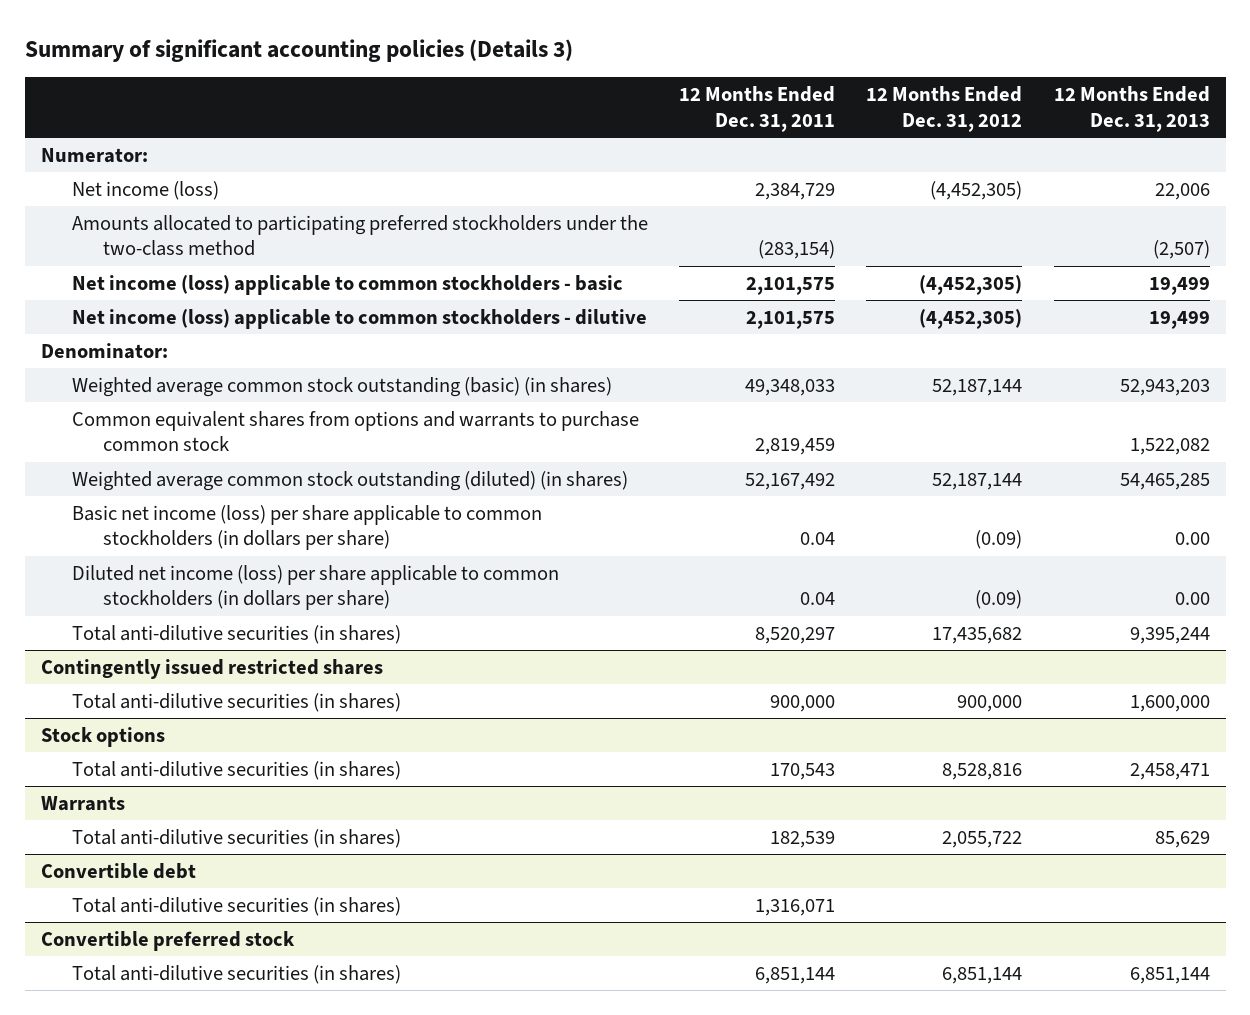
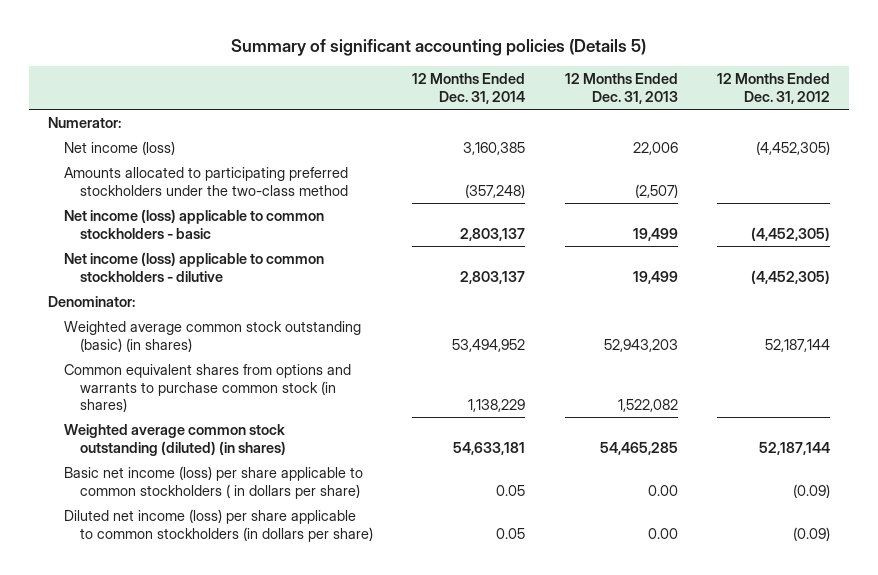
- Summary of significant accounting policies (Details 3)
+ Summary of significant accounting policies (Details 5)
- | 12 Months Ended Dec. 31, 2011 | 12 Months Ended Dec. 31, 2012 | 12 Months Ended Dec. 31, 2013
+ | 12 Months Ended Dec. 31, 2014 | 12 Months Ended Dec. 31, 2013 | 12 Months Ended Dec. 31, 2012
- Common equivalent shares from options and warrants to purchase common stock | 2,819,459 | | 1,522,082
+ Common equivalent shares from options and warrants to purchase common stock (in shares) | 1,138,229 | 1,522,082 |
- Basic net income (loss) per share applicable to common stockholders (in dollars per share) | 0.04 | (0.09) | 0.00
+ Basic net income (loss) per share applicable to common stockholders ( in dollars per share) | 0.05 | 0.00 | (0.09)
- Total anti-dilutive securities (in shares) | 8,520,297 | 17,435,682 | 9,395,244
- Contingently issued restricted shares
- Total anti-dilutive securities (in shares) | 900,000 | 900,000 | 1,600,000
- Stock options
- Total anti-dilutive securities (in shares) | 170,543 | 8,528,816 | 2,458,471
- Warrants
- Total anti-dilutive securities (in shares) | 182,539 | 2,055,722 | 85,629
- Convertible debt
- Total anti-dilutive securities (in shares) | 1,316,071 | |
- Convertible preferred stock
- Total anti-dilutive securities (in shares) | 6,851,144 | 6,851,144 | 6,851,144

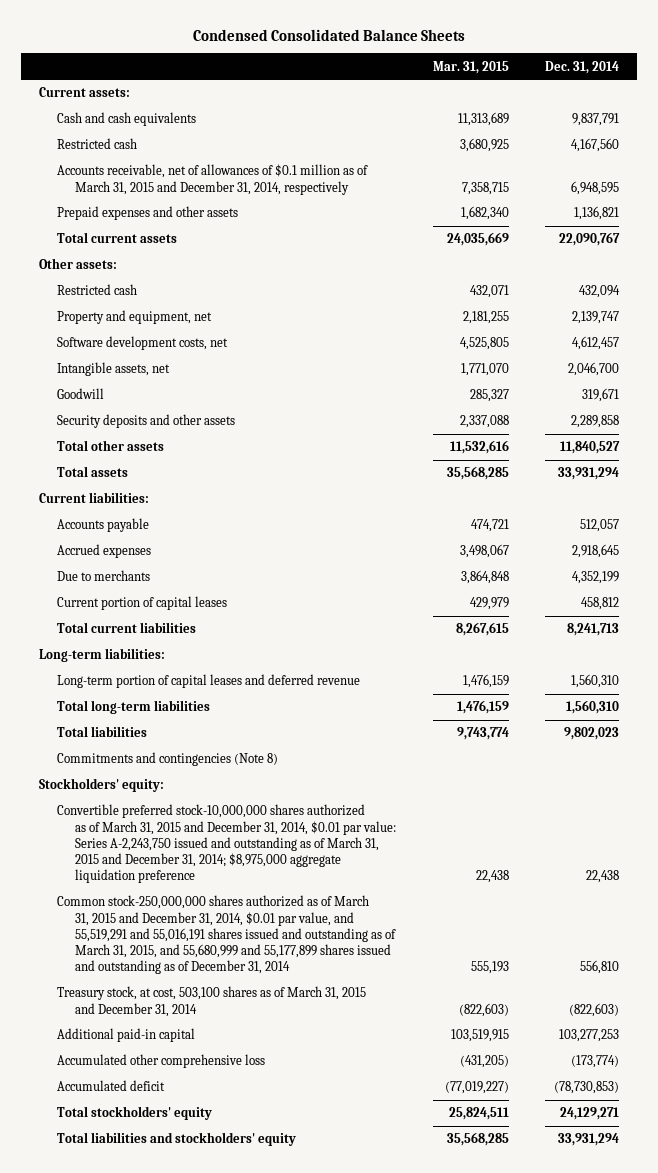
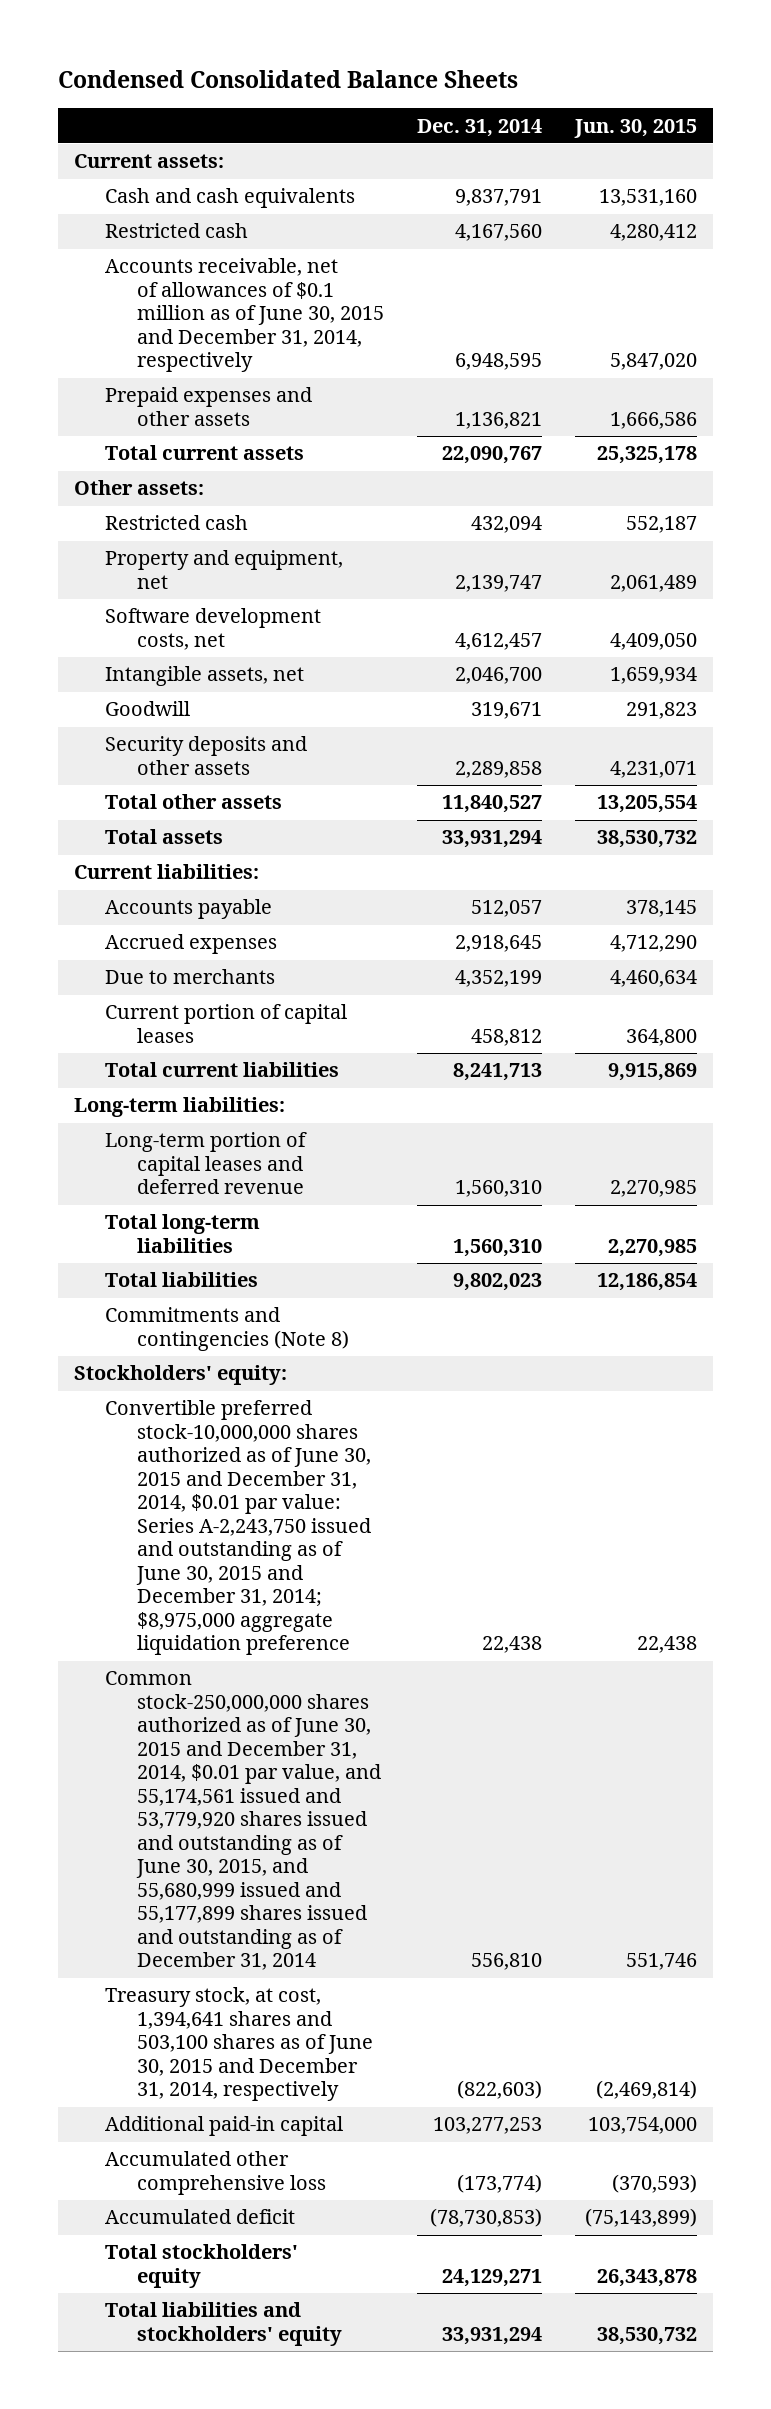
- | Mar. 31, 2015 | Dec. 31, 2014
+ | Dec. 31, 2014 | Jun. 30, 2015
- Accounts receivable, net of allowances of $0.1 million as of March 31, 2015 and December 31, 2014, respectively | 7,358,715 | 6,948,595
+ Accounts receivable, net of allowances of $0.1 million as of June 30, 2015 and December 31, 2014, respectively | 6,948,595 | 5,847,020
- Convertible preferred stock-10,000,000 shares authorized as of March 31, 2015 and December 31, 2014, $0.01 par value: Series A-2,243,750 issued and outstanding as of March 31, 2015 and December 31, 2014; $8,975,000 aggregate liquidation preference | 22,438 | 22,438
- Common stock-250,000,000 shares authorized as of March 31, 2015 and December 31, 2014, $0.01 par value, and 55,519,291 and 55,016,191 shares issued and outstanding as of March 31, 2015, and 55,680,999 and 55,177,899 shares issued and outstanding as of December 31, 2014 | 555,193 | 556,810
- Treasury stock, at cost, 503,100 shares as of March 31, 2015 and December 31, 2014 | (822,603) | (822,603)
+ Convertible preferred stock-10,000,000 shares authorized as of June 30, 2015 and December 31, 2014, $0.01 par value: Series A-2,243,750 issued and outstanding as of June 30, 2015 and December 31, 2014; $8,975,000 aggregate liquidation preference | 22,438 | 22,438
+ Common stock-250,000,000 shares authorized as of June 30, 2015 and December 31, 2014, $0.01 par value, and 55,174,561 issued and 53,779,920 shares issued and outstanding as of June 30, 2015, and 55,680,999 issued and 55,177,899 shares issued and outstanding as of December 31, 2014 | 556,810 | 551,746
+ Treasury stock, at cost, 1,394,641 shares and 503,100 shares as of June 30, 2015 and December 31, 2014, respectively | (822,603) | (2,469,814)

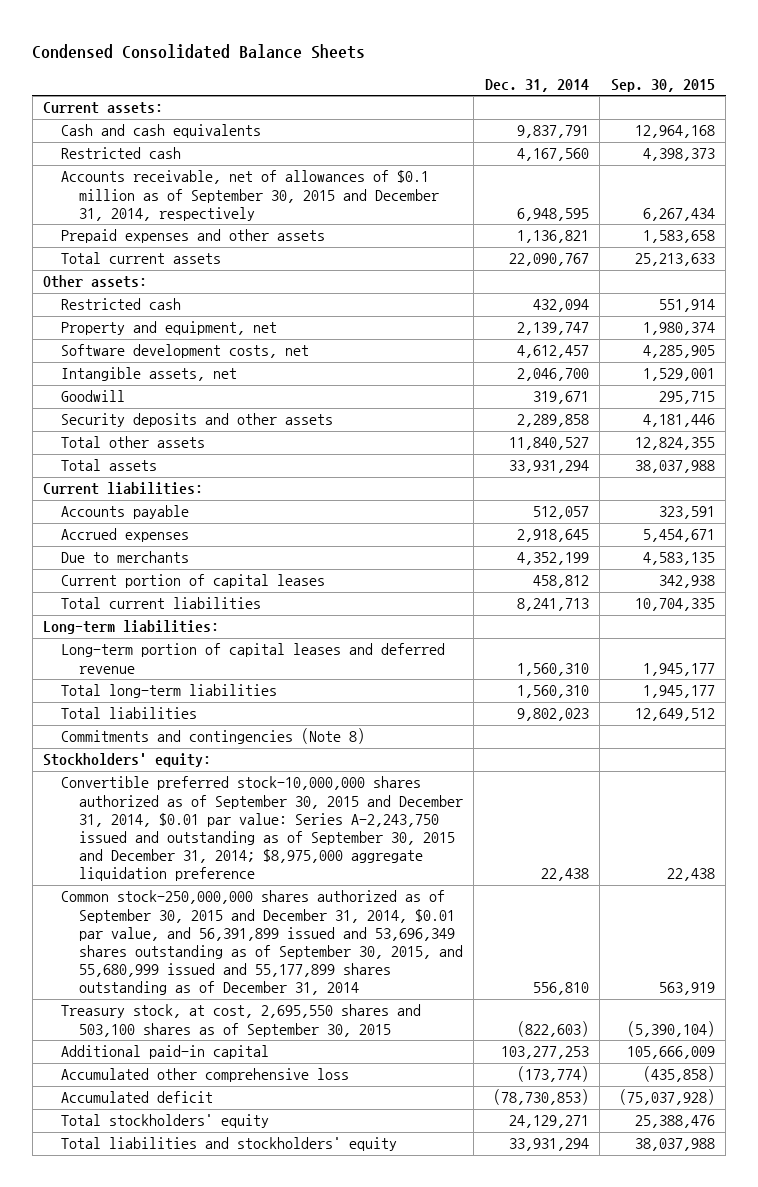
- | Dec. 31, 2014 | Jun. 30, 2015
+ | Dec. 31, 2014 | Sep. 30, 2015
- Accounts receivable, net of allowances of $0.1 million as of June 30, 2015 and December 31, 2014, respectively | 6,948,595 | 5,847,020
+ Accounts receivable, net of allowances of $0.1 million as of September 30, 2015 and December 31, 2014, respectively | 6,948,595 | 6,267,434
- Convertible preferred stock-10,000,000 shares authorized as of June 30, 2015 and December 31, 2014, $0.01 par value: Series A-2,243,750 issued and outstanding as of June 30, 2015 and December 31, 2014; $8,975,000 aggregate liquidation preference | 22,438 | 22,438
- Common stock-250,000,000 shares authorized as of June 30, 2015 and December 31, 2014, $0.01 par value, and 55,174,561 issued and 53,779,920 shares issued and outstanding as of June 30, 2015, and 55,680,999 issued and 55,177,899 shares issued and outstanding as of December 31, 2014 | 556,810 | 551,746
- Treasury stock, at cost, 1,394,641 shares and 503,100 shares as of June 30, 2015 and December 31, 2014, respectively | (822,603) | (2,469,814)
+ Convertible preferred stock-10,000,000 shares authorized as of September 30, 2015 and December 31, 2014, $0.01 par value: Series A-2,243,750 issued and outstanding as of September 30, 2015 and December 31, 2014; $8,975,000 aggregate liquidation preference | 22,438 | 22,438
+ Common stock-250,000,000 shares authorized as of September 30, 2015 and December 31, 2014, $0.01 par value, and 56,391,899 issued and 53,696,349 shares outstanding as of September 30, 2015, and 55,680,999 issued and 55,177,899 shares outstanding as of December 31, 2014 | 556,810 | 563,919
+ Treasury stock, at cost, 2,695,550 shares and 503,100 shares as of September 30, 2015 | (822,603) | (5,390,104)

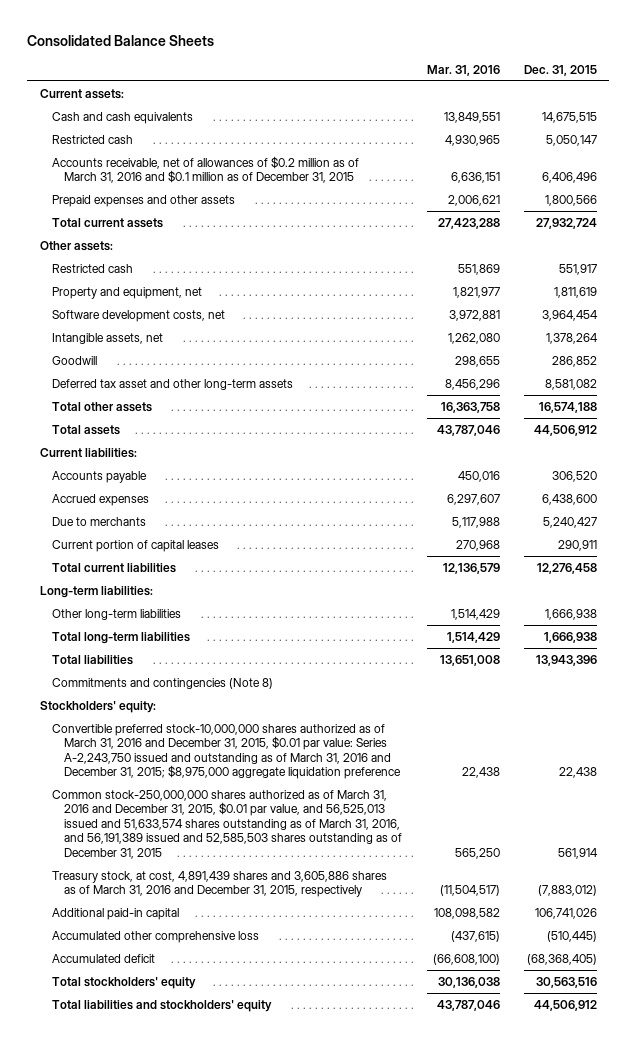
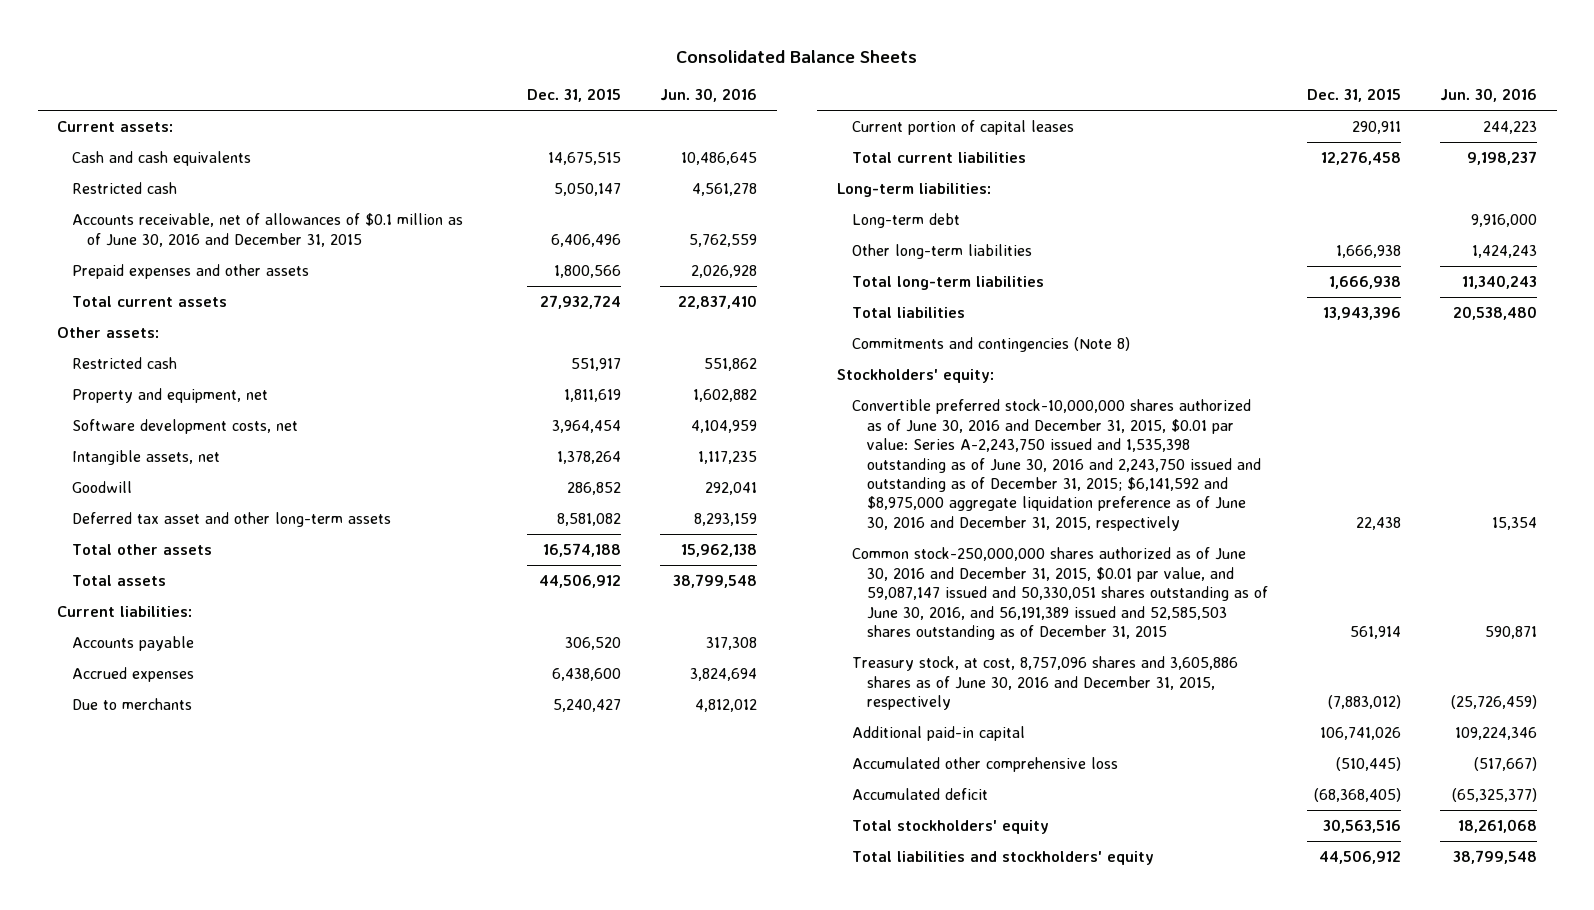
- | Mar. 31, 2016 | Dec. 31, 2015
+ | Dec. 31, 2015 | Jun. 30, 2016
- Accounts receivable, net of allowances of $0.2 million as of March 31, 2016 and $0.1 million as of December 31, 2015 | 6,636,151 | 6,406,496
+ Accounts receivable, net of allowances of $0.1 million as of June 30, 2016 and December 31, 2015 | 6,406,496 | 5,762,559
+ Long-term debt | | 9,916,000
- Convertible preferred stock-10,000,000 shares authorized as of March 31, 2016 and December 31, 2015, $0.01 par value: Series A-2,243,750 issued and outstanding as of March 31, 2016 and December 31, 2015; $8,975,000 aggregate liquidation preference | 22,438 | 22,438
- Common stock-250,000,000 shares authorized as of March 31, 2016 and December 31, 2015, $0.01 par value, and 56,525,013 issued and 51,633,574 shares outstanding as of March 31, 2016, and 56,191,389 issued and 52,585,503 shares outstanding as of December 31, 2015 | 565,250 | 561,914
- Treasury stock, at cost, 4,891,439 shares and 3,605,886 shares as of March 31, 2016 and December 31, 2015, respectively | (11,504,517) | (7,883,012)
+ Convertible preferred stock-10,000,000 shares authorized as of June 30, 2016 and December 31, 2015, $0.01 par value: Series A-2,243,750 issued and 1,535,398 outstanding as of June 30, 2016 and 2,243,750 issued and outstanding as of December 31, 2015; $6,141,592 and $8,975,000 aggregate liquidation preference as of June 30, 2016 and December 31, 2015, respectively | 22,438 | 15,354
+ Common stock-250,000,000 shares authorized as of June 30, 2016 and December 31, 2015, $0.01 par value, and 59,087,147 issued and 50,330,051 shares outstanding as of June 30, 2016, and 56,191,389 issued and 52,585,503 shares outstanding as of December 31, 2015 | 561,914 | 590,871
+ Treasury stock, at cost, 8,757,096 shares and 3,605,886 shares as of June 30, 2016 and December 31, 2015, respectively | (7,883,012) | (25,726,459)

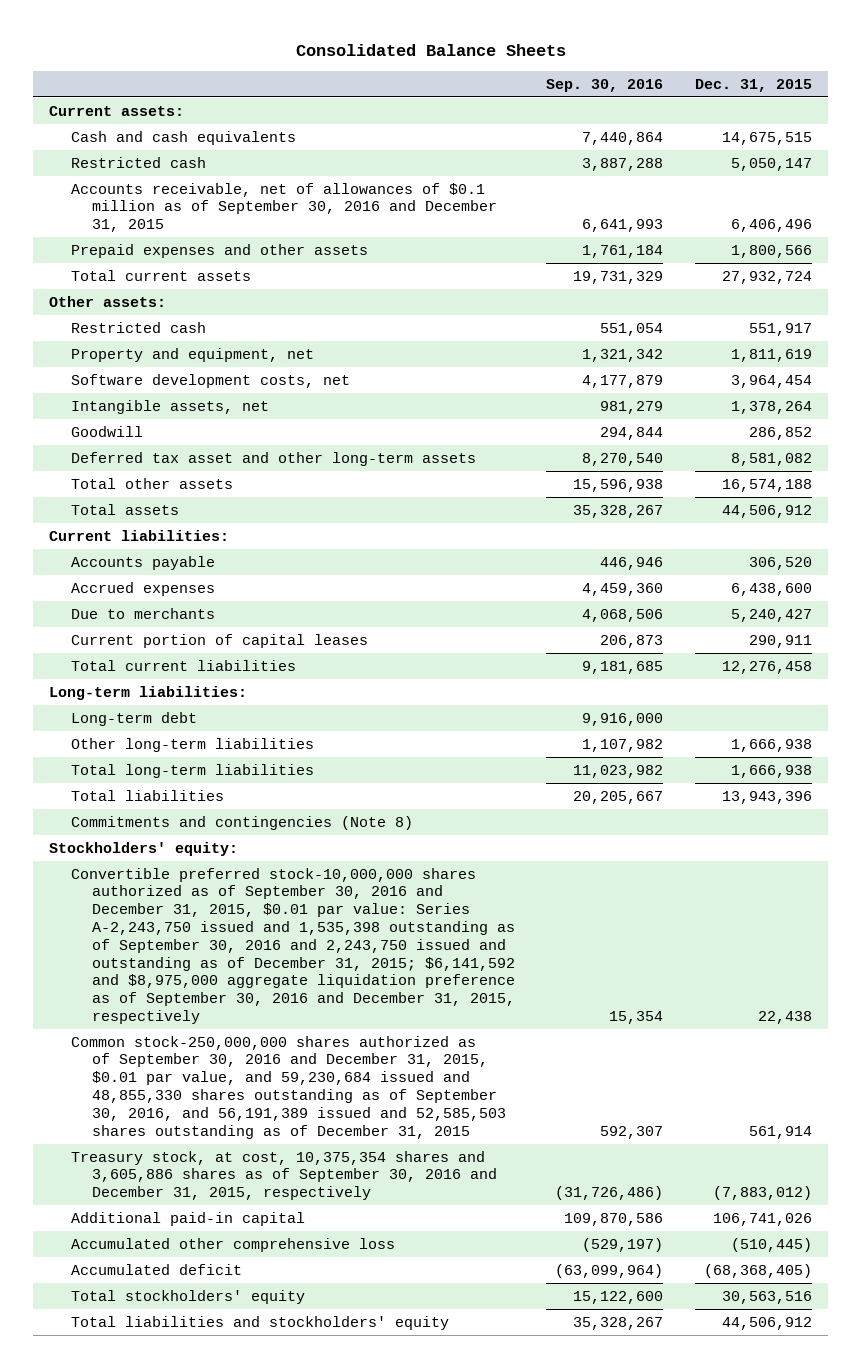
- | Dec. 31, 2015 | Jun. 30, 2016
+ | Sep. 30, 2016 | Dec. 31, 2015
- Accounts receivable, net of allowances of $0.1 million as of June 30, 2016 and December 31, 2015 | 6,406,496 | 5,762,559
+ Accounts receivable, net of allowances of $0.1 million as of September 30, 2016 and December 31, 2015 | 6,641,993 | 6,406,496
- Convertible preferred stock-10,000,000 shares authorized as of June 30, 2016 and December 31, 2015, $0.01 par value: Series A-2,243,750 issued and 1,535,398 outstanding as of June 30, 2016 and 2,243,750 issued and outstanding as of December 31, 2015; $6,141,592 and $8,975,000 aggregate liquidation preference as of June 30, 2016 and December 31, 2015, respectively | 22,438 | 15,354
- Common stock-250,000,000 shares authorized as of June 30, 2016 and December 31, 2015, $0.01 par value, and 59,087,147 issued and 50,330,051 shares outstanding as of June 30, 2016, and 56,191,389 issued and 52,585,503 shares outstanding as of December 31, 2015 | 561,914 | 590,871
- Treasury stock, at cost, 8,757,096 shares and 3,605,886 shares as of June 30, 2016 and December 31, 2015, respectively | (7,883,012) | (25,726,459)
+ Convertible preferred stock-10,000,000 shares authorized as of September 30, 2016 and December 31, 2015, $0.01 par value: Series A-2,243,750 issued and 1,535,398 outstanding as of September 30, 2016 and 2,243,750 issued and outstanding as of December 31, 2015; $6,141,592 and $8,975,000 aggregate liquidation preference as of September 30, 2016 and December 31, 2015, respectively | 15,354 | 22,438
+ Common stock-250,000,000 shares authorized as of September 30, 2016 and December 31, 2015, $0.01 par value, and 59,230,684 issued and 48,855,330 shares outstanding as of September 30, 2016, and 56,191,389 issued and 52,585,503 shares outstanding as of December 31, 2015 | 592,307 | 561,914
+ Treasury stock, at cost, 10,375,354 shares and 3,605,886 shares as of September 30, 2016 and December 31, 2015, respectively | (31,726,486) | (7,883,012)

